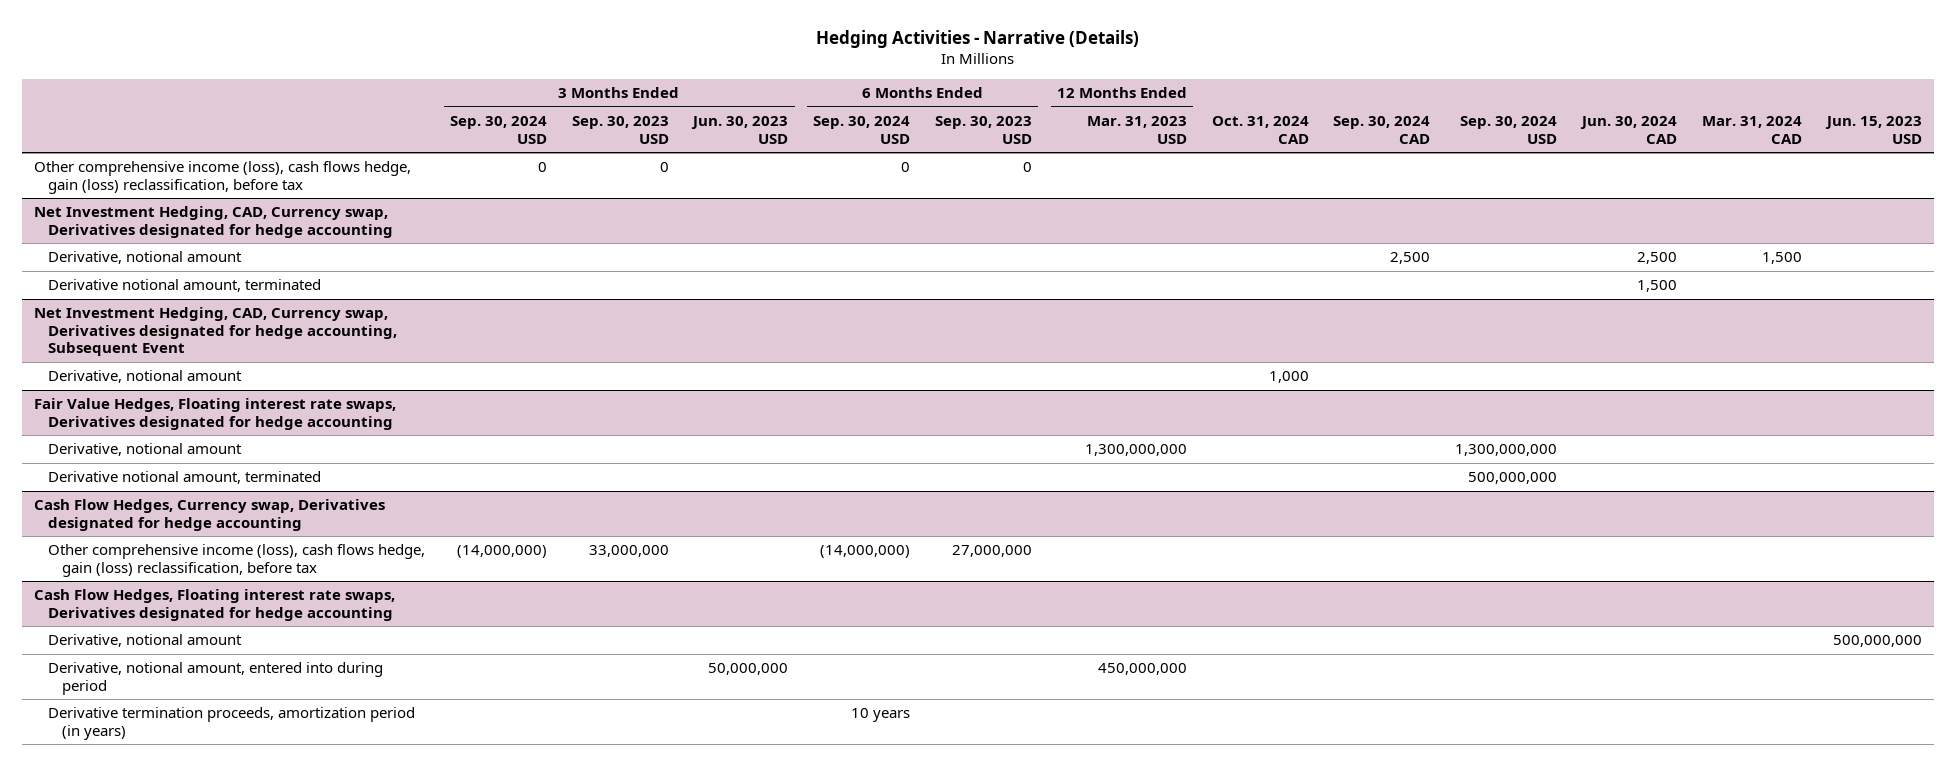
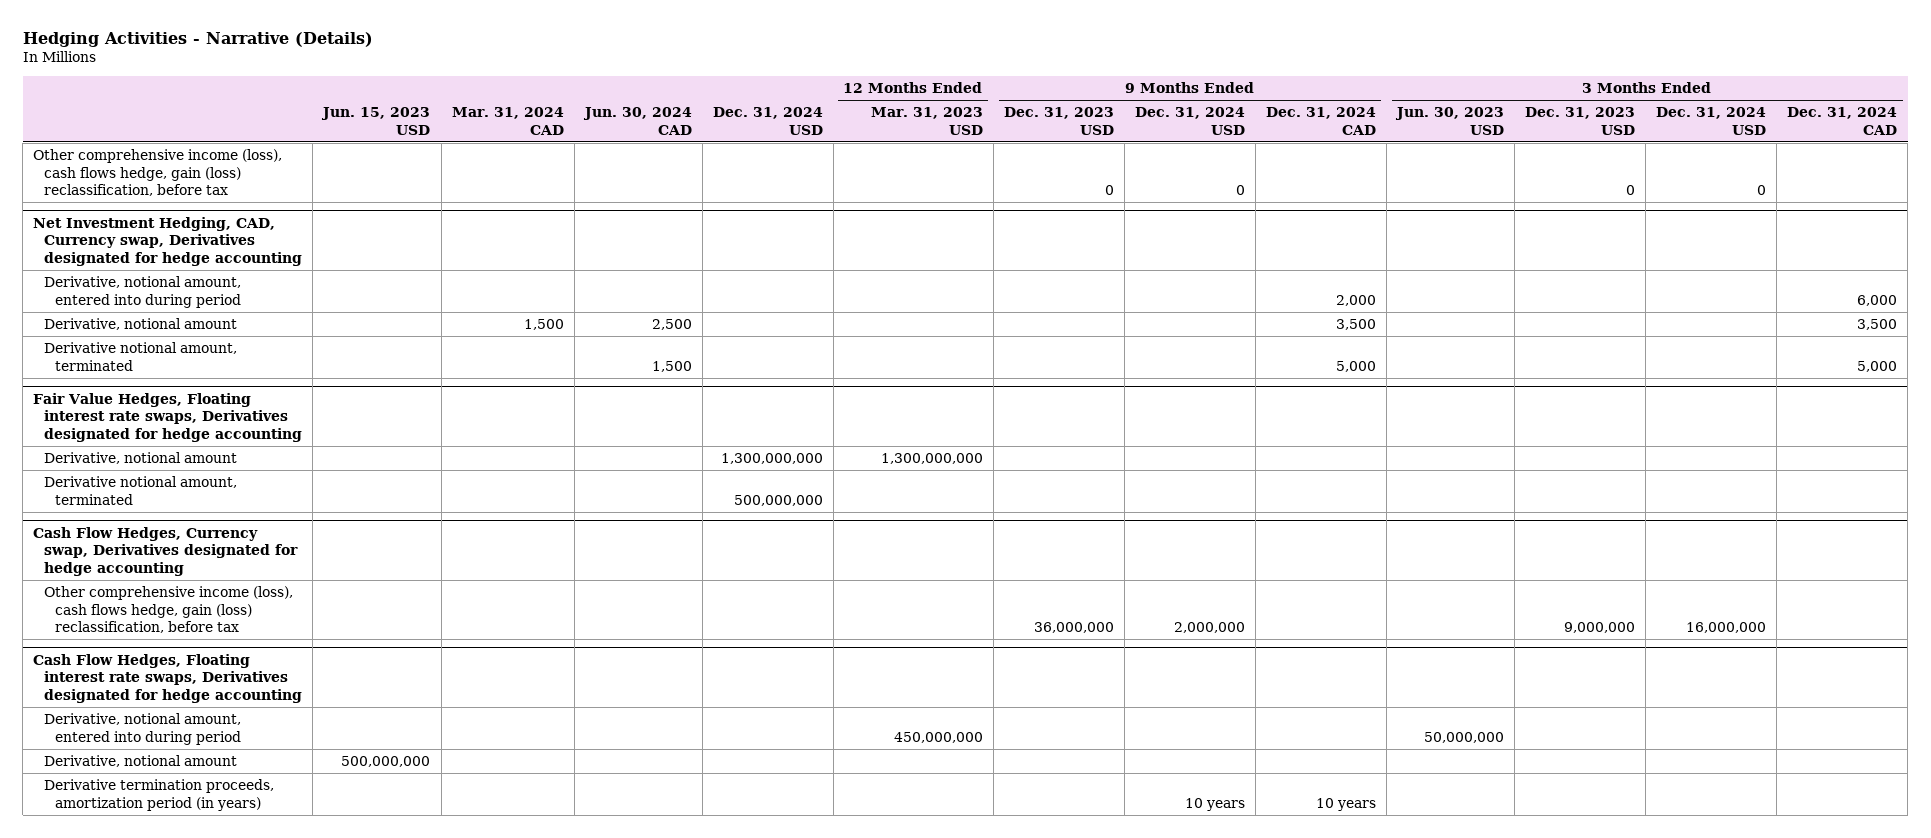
- | 3 Months Ended Sep. 30, 2024 USD | 3 Months Ended Sep. 30, 2023 USD | 3 Months Ended Jun. 30, 2023 USD | 6 Months Ended Sep. 30, 2024 USD | 6 Months Ended Sep. 30, 2023 USD | 12 Months Ended Mar. 31, 2023 USD | Oct. 31, 2024 CAD | Sep. 30, 2024 CAD | Sep. 30, 2024 USD | Jun. 30, 2024 CAD | Mar. 31, 2024 CAD | Jun. 15, 2023 USD
+ | Jun. 15, 2023 USD | Mar. 31, 2024 CAD | Jun. 30, 2024 CAD | Dec. 31, 2024 USD | 12 Months Ended Mar. 31, 2023 USD | 9 Months Ended Dec. 31, 2023 USD | 9 Months Ended Dec. 31, 2024 USD | 9 Months Ended Dec. 31, 2024 CAD | 3 Months Ended Jun. 30, 2023 USD | 3 Months Ended Dec. 31, 2023 USD | 3 Months Ended Dec. 31, 2024 USD | 3 Months Ended Dec. 31, 2024 CAD
@ Net Investment Hedging, CAD, Currency swap, Derivatives designated for hedge accounting
+ Derivative, notional amount, entered into during period | | | | | | | | 2,000 | | | | 6,000
- Net Investment Hedging, CAD, Currency swap, Derivatives designated for hedge accounting, Subsequent Event
- Derivative, notional amount | | | | | | | 1,000 | | | | |
@ Cash Flow Hedges, Floating interest rate swaps, Derivatives designated for hedge accounting
moved down: Derivative, notional amount | 500,000,000 | | | | | | | | | | |

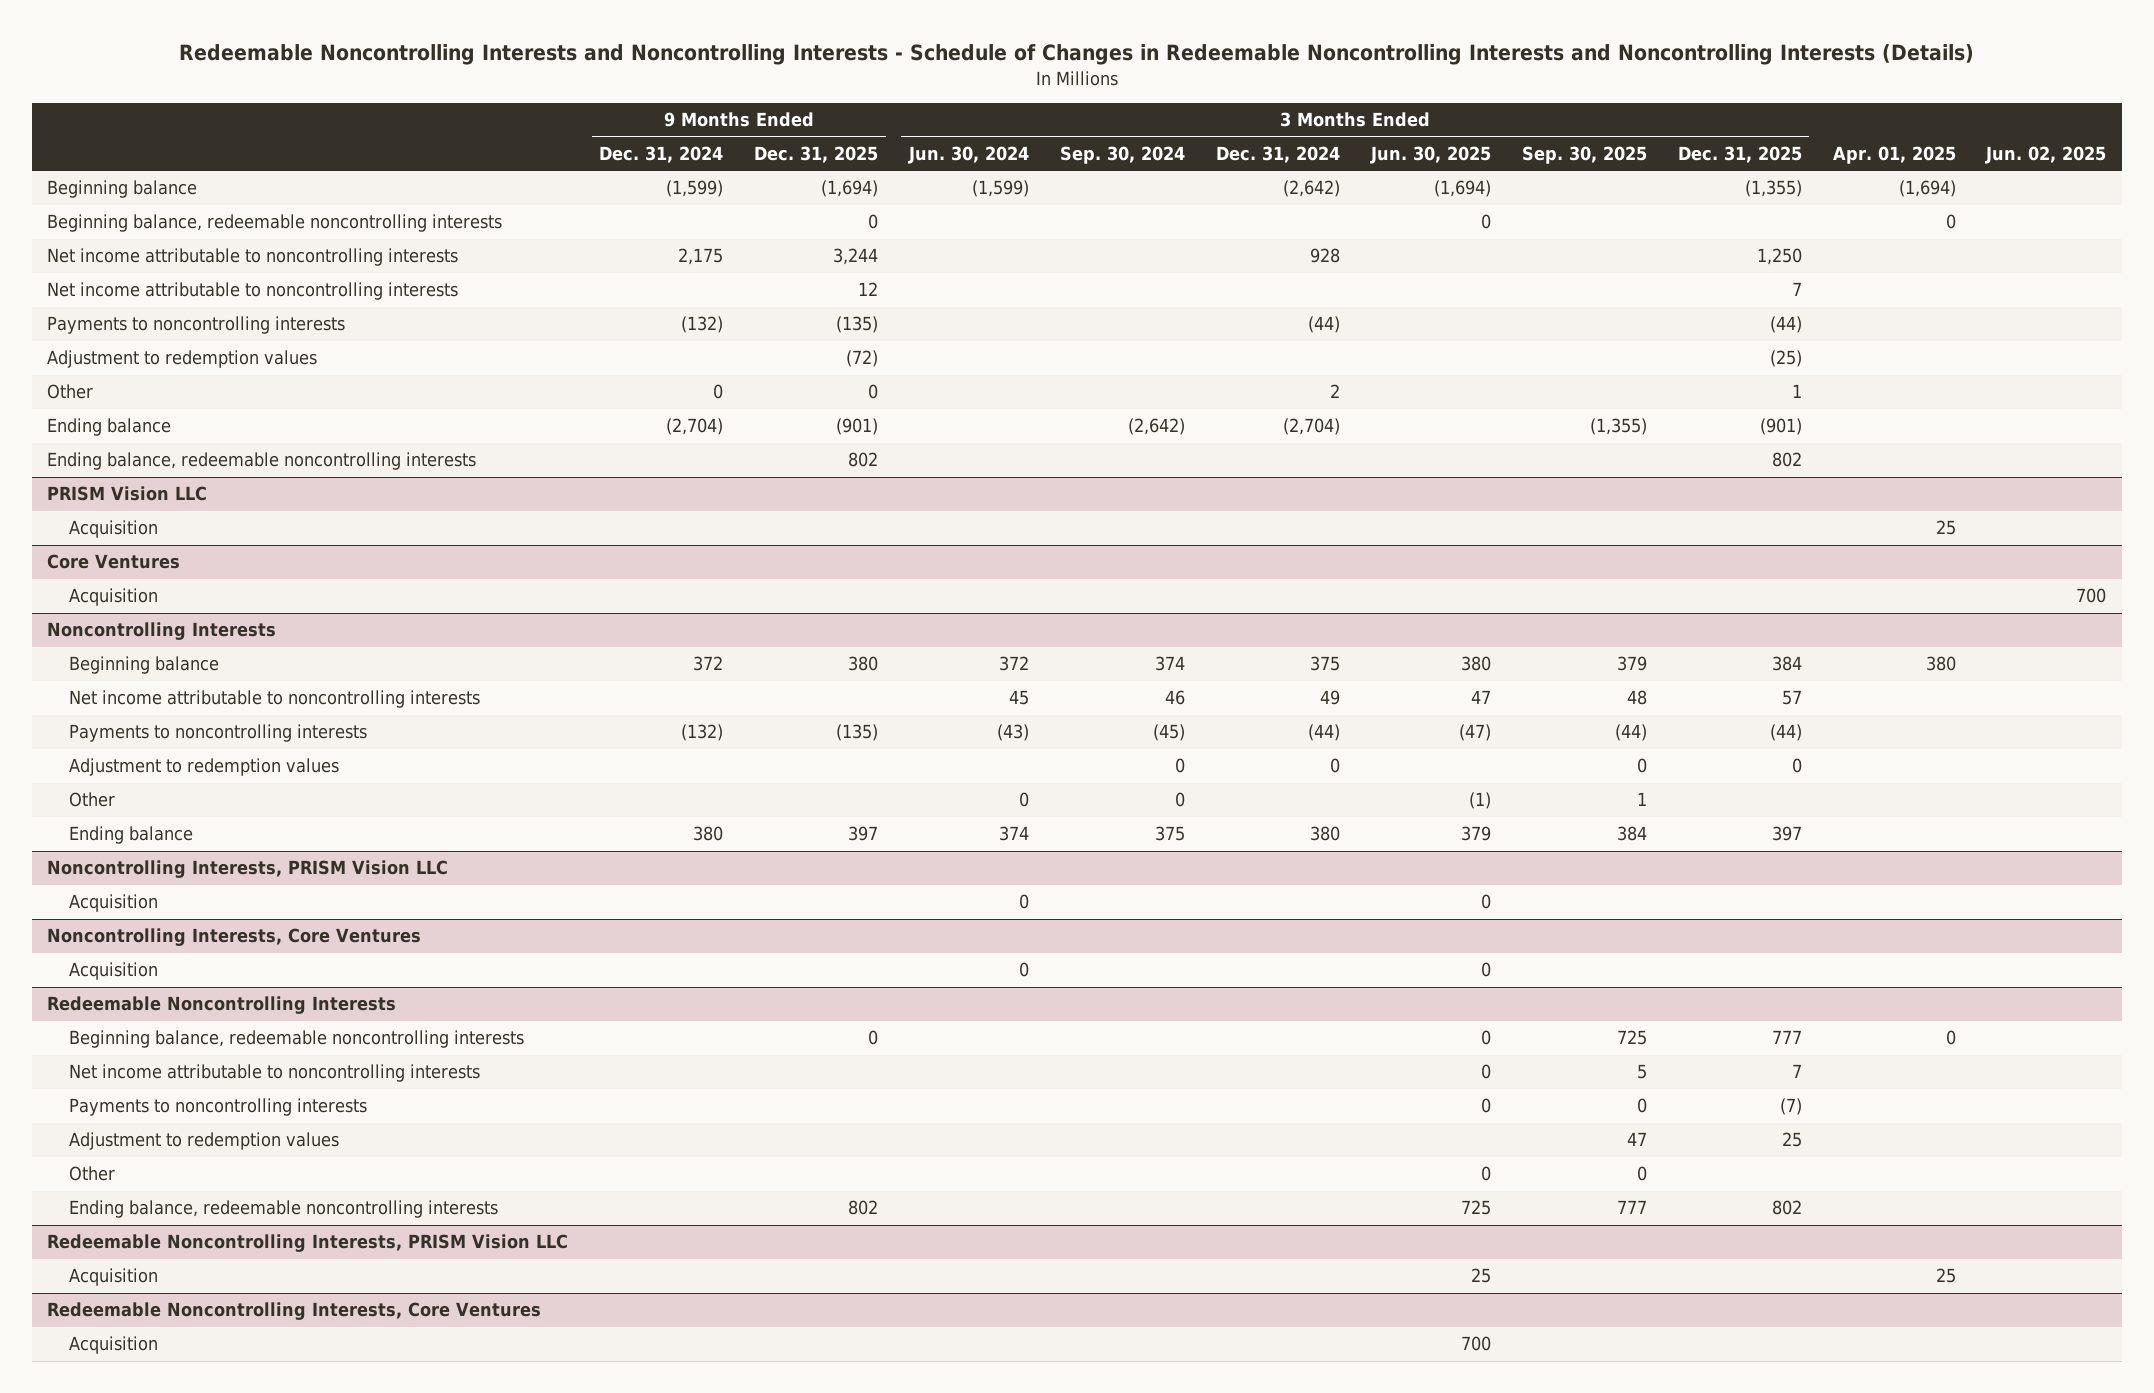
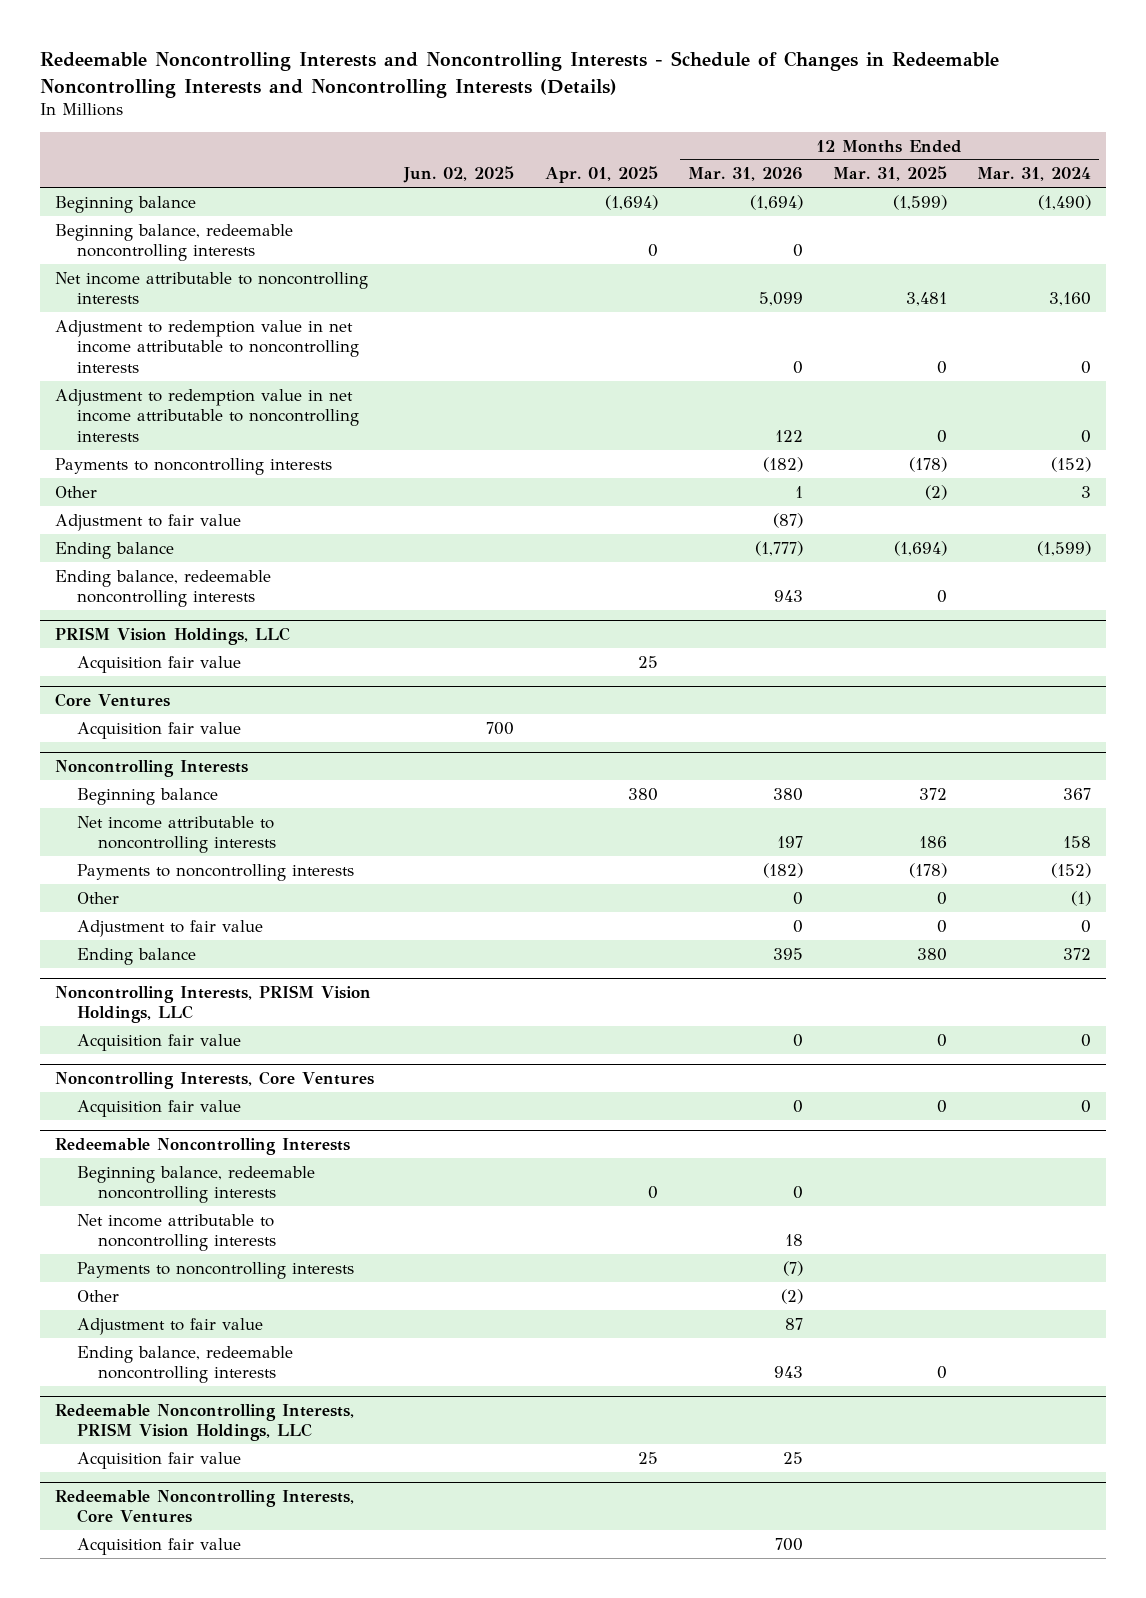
- | 9 Months Ended Dec. 31, 2024 | 9 Months Ended Dec. 31, 2025 | 3 Months Ended Jun. 30, 2024 | 3 Months Ended Sep. 30, 2024 | 3 Months Ended Dec. 31, 2024 | 3 Months Ended Jun. 30, 2025 | 3 Months Ended Sep. 30, 2025 | 3 Months Ended Dec. 31, 2025 | Apr. 01, 2025 | Jun. 02, 2025
+ | Jun. 02, 2025 | Apr. 01, 2025 | 12 Months Ended Mar. 31, 2026 | 12 Months Ended Mar. 31, 2025 | 12 Months Ended Mar. 31, 2024
- Net income attributable to noncontrolling interests | | 12 | | | | | | 7 | |
+ Adjustment to redemption value in net income attributable to noncontrolling interests | | | 0 | 0 | 0
+ Adjustment to redemption value in net income attributable to noncontrolling interests | | | 122 | 0 | 0
- Adjustment to redemption values | | (72) | | | | | | (25) | |
+ Adjustment to fair value | | | (87) | |
- PRISM Vision LLC
- Acquisition | | | | | | | | | 25 |
+ PRISM Vision Holdings, LLC
+ Acquisition fair value | | 25 | | |
@ Core Ventures
- Acquisition | | | | | | | | | | 700
+ Acquisition fair value | 700 | | | |
@ Noncontrolling Interests
- Adjustment to redemption values | | | | 0 | 0 | | 0 | 0 | |
+ Adjustment to fair value | | | 0 | 0 | 0
- Noncontrolling Interests, PRISM Vision LLC
- Acquisition | | | 0 | | | 0 | | | |
+ Noncontrolling Interests, PRISM Vision Holdings, LLC
+ Acquisition fair value | | | 0 | 0 | 0
@ Noncontrolling Interests, Core Ventures
- Acquisition | | | 0 | | | 0 | | | |
+ Acquisition fair value | | | 0 | 0 | 0
@ Redeemable Noncontrolling Interests
- Adjustment to redemption values | | | | | | | 47 | 25 | |
+ Adjustment to fair value | | | 87 | |
- Redeemable Noncontrolling Interests, PRISM Vision LLC
- Acquisition | | | | | | 25 | | | 25 |
+ Redeemable Noncontrolling Interests, PRISM Vision Holdings, LLC
+ Acquisition fair value | | 25 | 25 | |
@ Redeemable Noncontrolling Interests, Core Ventures
- Acquisition | | | | | | 700 | | | |
+ Acquisition fair value | | | 700 | |

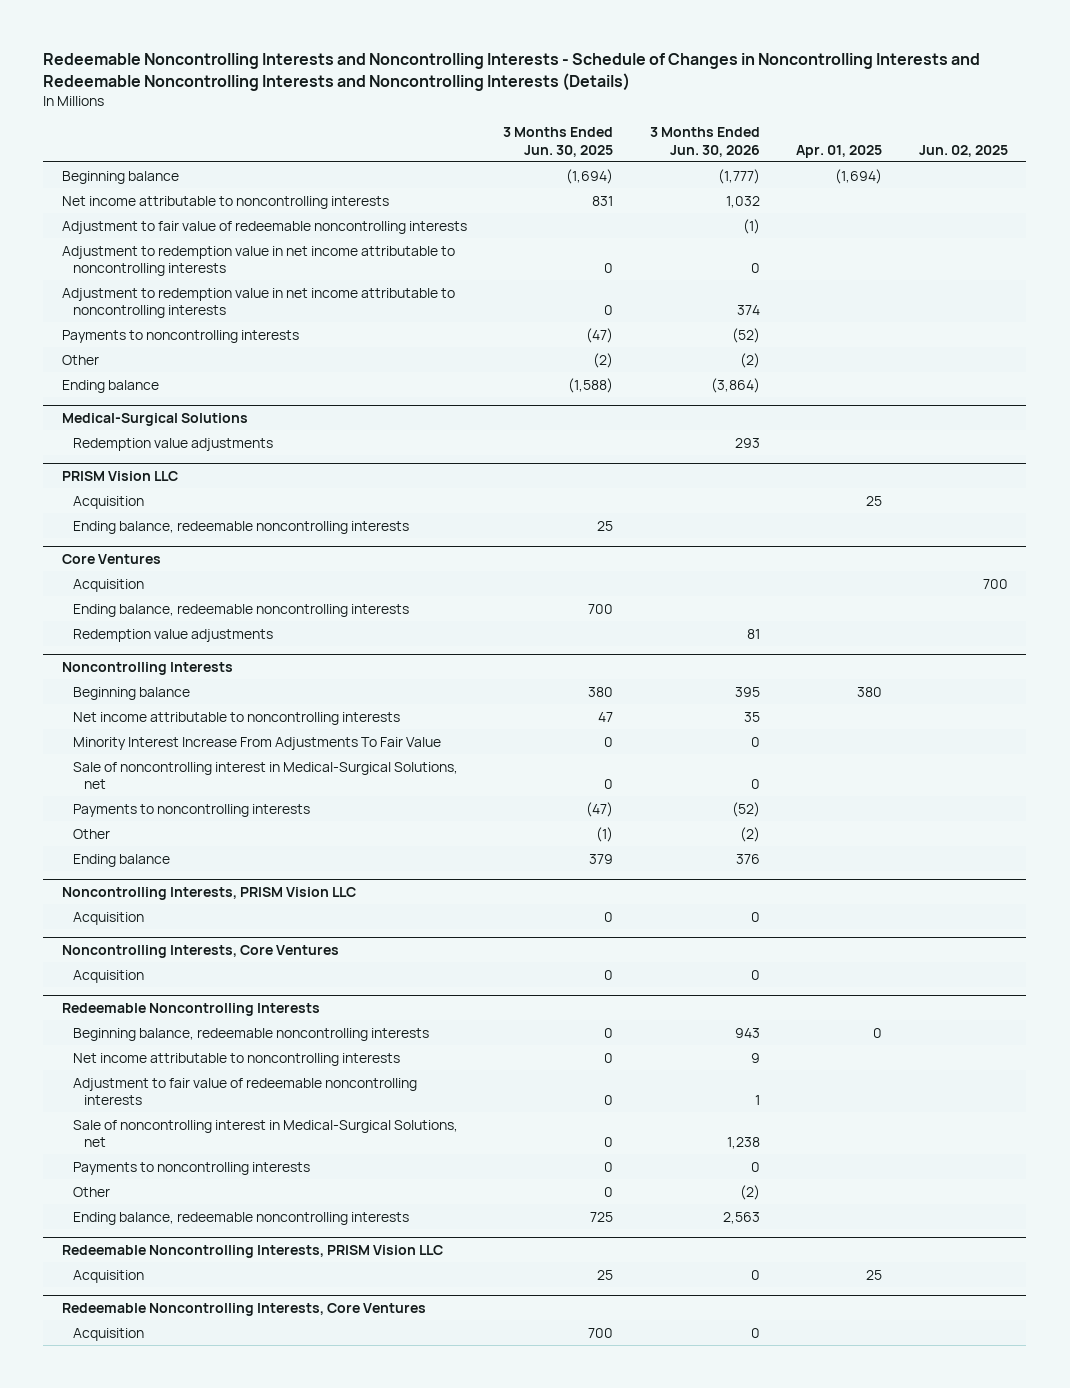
- Redeemable Noncontrolling Interests and Noncontrolling Interests - Schedule of Changes in Redeemable Noncontrolling Interests and Noncontrolling Interests (Details)
+ Redeemable Noncontrolling Interests and Noncontrolling Interests - Schedule of Changes in Noncontrolling Interests and Redeemable Noncontrolling Interests and Noncontrolling Interests (Details)
- | Jun. 02, 2025 | Apr. 01, 2025 | 12 Months Ended Mar. 31, 2026 | 12 Months Ended Mar. 31, 2025 | 12 Months Ended Mar. 31, 2024
+ | 3 Months Ended Jun. 30, 2025 | 3 Months Ended Jun. 30, 2026 | Apr. 01, 2025 | Jun. 02, 2025
- Beginning balance, redeemable noncontrolling interests | | 0 | 0 | |
+ Adjustment to fair value of redeemable noncontrolling interests | | (1) | |
- Adjustment to fair value | | | (87) | |
- Ending balance, redeemable noncontrolling interests | | | 943 | 0 |
- PRISM Vision Holdings, LLC
- Acquisition fair value | | 25 | | |
+ Medical-Surgical Solutions
+ Redemption value adjustments | | 293 | |
+ PRISM Vision LLC
+ Acquisition | | | 25 |
+ Ending balance, redeemable noncontrolling interests | 25 | | |
@ Core Ventures
- Acquisition fair value | 700 | | | |
+ Acquisition | | | | 700
+ Ending balance, redeemable noncontrolling interests | 700 | | |
+ Redemption value adjustments | | 81 | |
@ Noncontrolling Interests
+ Minority Interest Increase From Adjustments To Fair Value | 0 | 0 | |
+ Sale of noncontrolling interest in Medical-Surgical Solutions, net | 0 | 0 | |
- Adjustment to fair value | | | 0 | 0 | 0
- Noncontrolling Interests, PRISM Vision Holdings, LLC
- Acquisition fair value | | | 0 | 0 | 0
+ Noncontrolling Interests, PRISM Vision LLC
+ Acquisition | 0 | 0 | |
@ Noncontrolling Interests, Core Ventures
- Acquisition fair value | | | 0 | 0 | 0
+ Acquisition | 0 | 0 | |
@ Redeemable Noncontrolling Interests
+ Adjustment to fair value of redeemable noncontrolling interests | 0 | 1 | |
+ Sale of noncontrolling interest in Medical-Surgical Solutions, net | 0 | 1,238 | |
- Adjustment to fair value | | | 87 | |
- Redeemable Noncontrolling Interests, PRISM Vision Holdings, LLC
- Acquisition fair value | | 25 | 25 | |
+ Redeemable Noncontrolling Interests, PRISM Vision LLC
+ Acquisition | 25 | 0 | 25 |
@ Redeemable Noncontrolling Interests, Core Ventures
- Acquisition fair value | | | 700 | |
+ Acquisition | 700 | 0 | |

